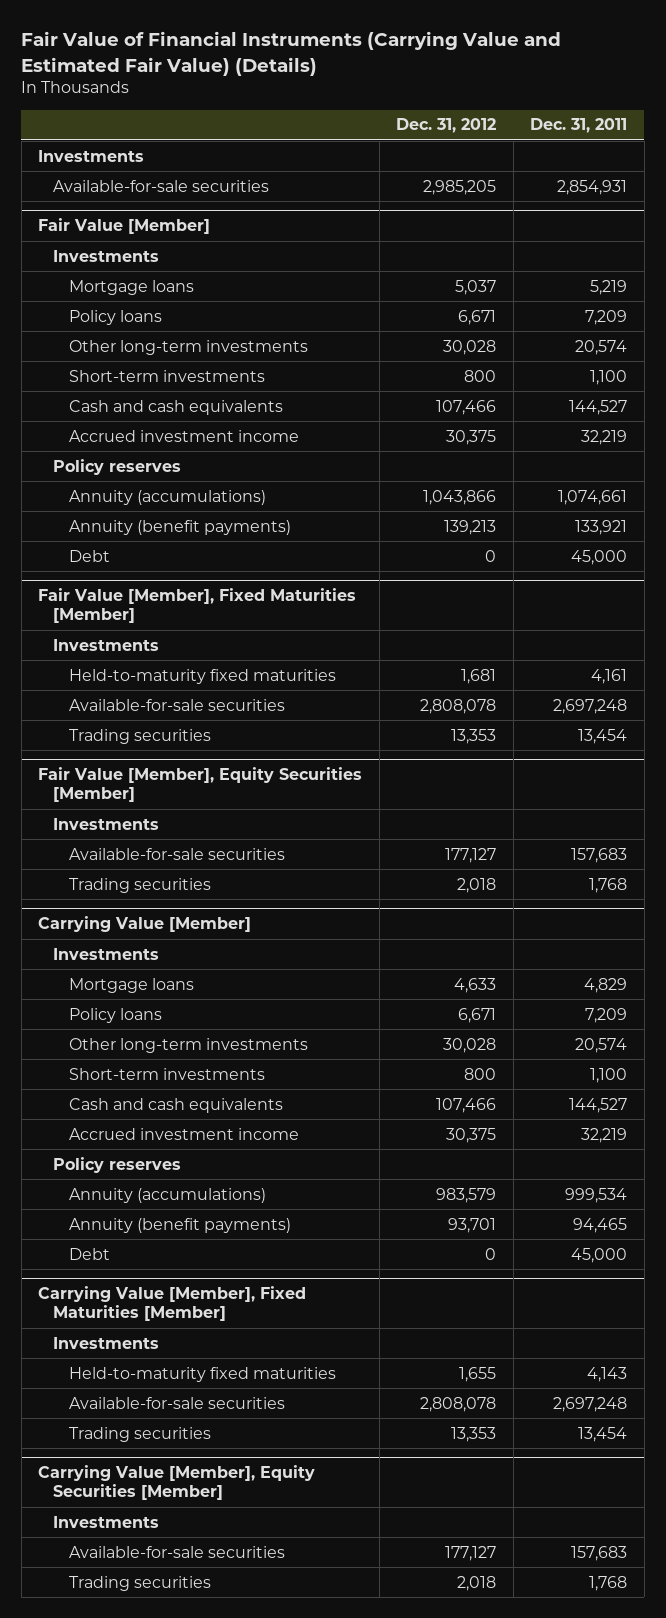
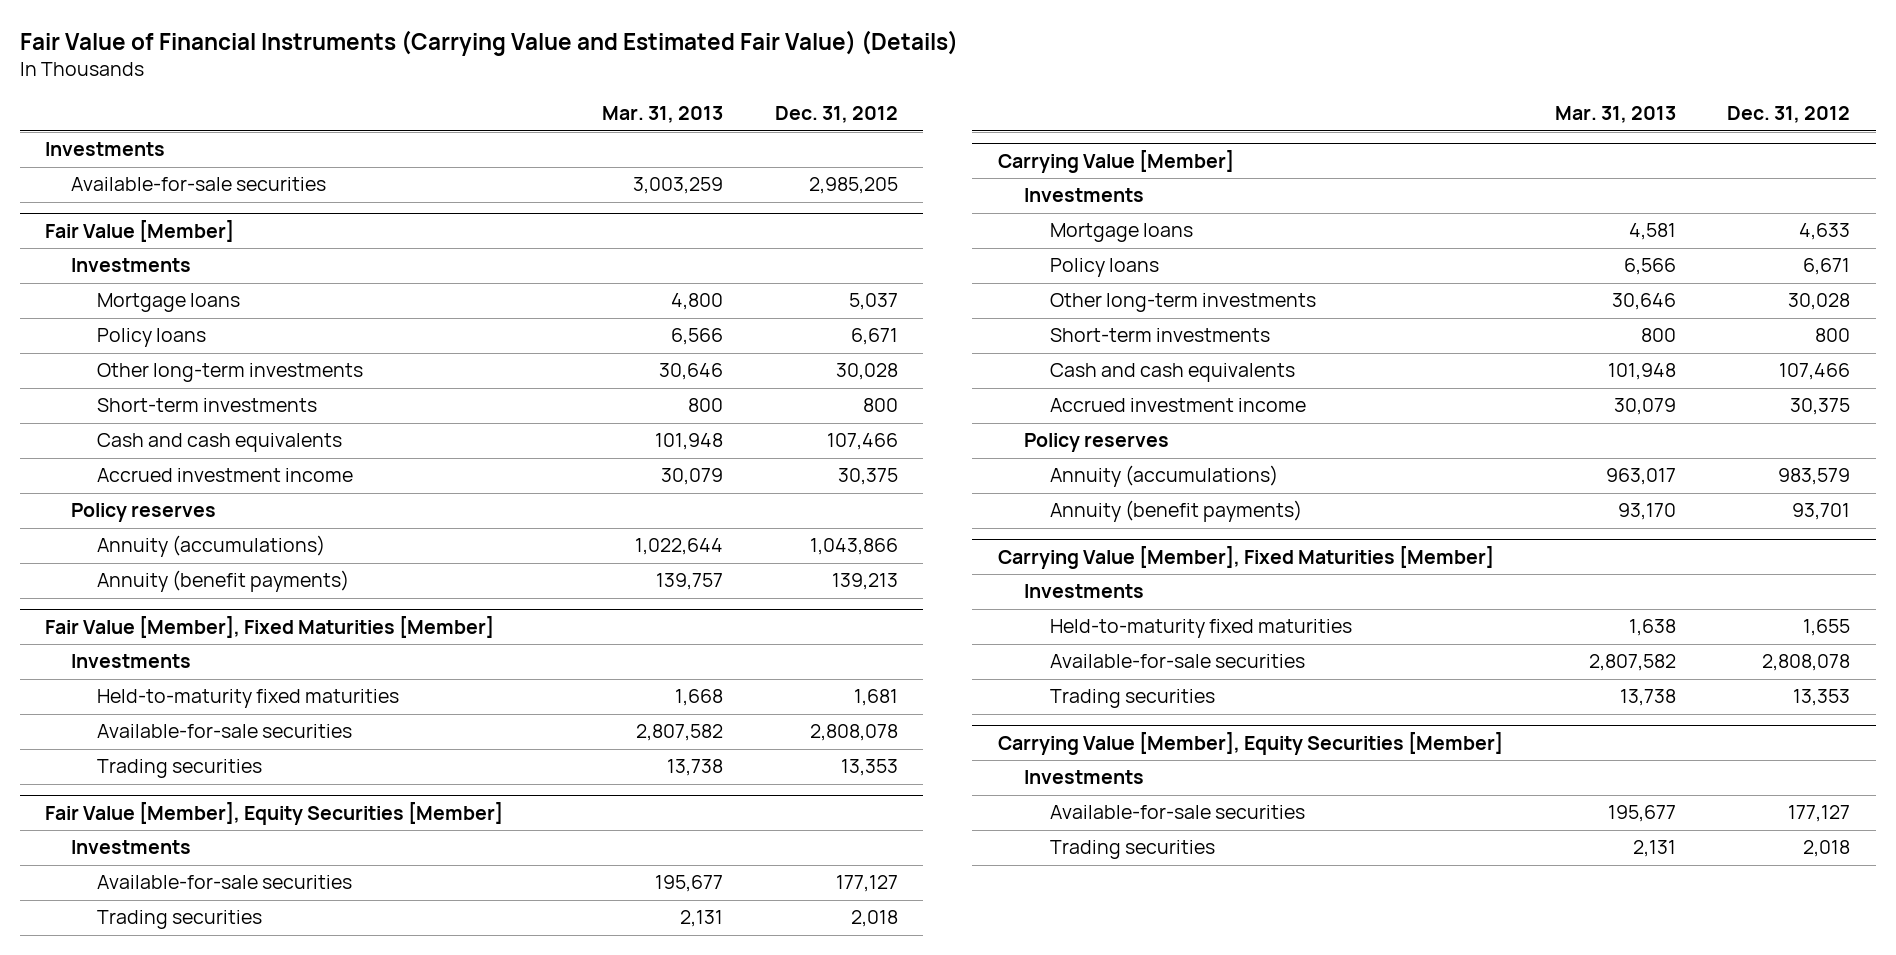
- | Dec. 31, 2012 | Dec. 31, 2011
+ | Mar. 31, 2013 | Dec. 31, 2012
@ Fair Value [Member]
- Debt | 0 | 45,000
@ Carrying Value [Member]
- Debt | 0 | 45,000

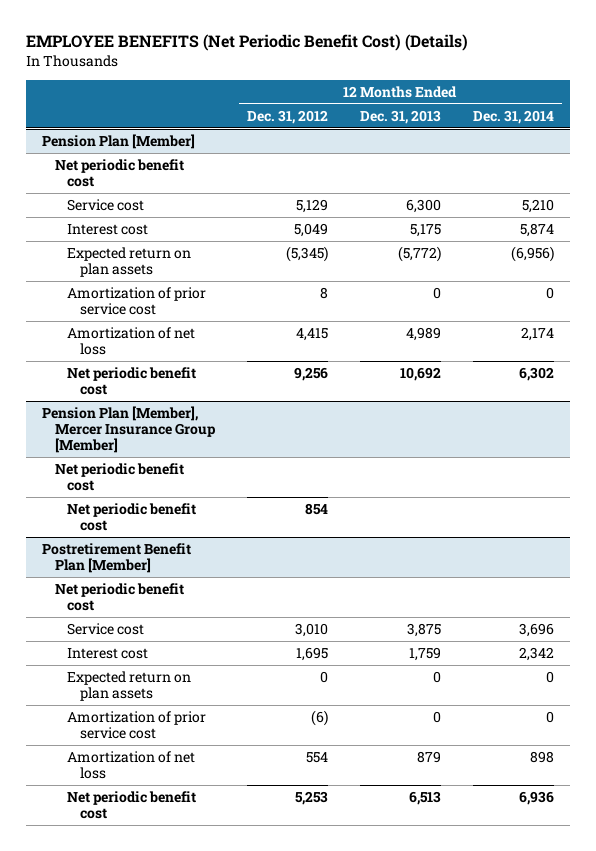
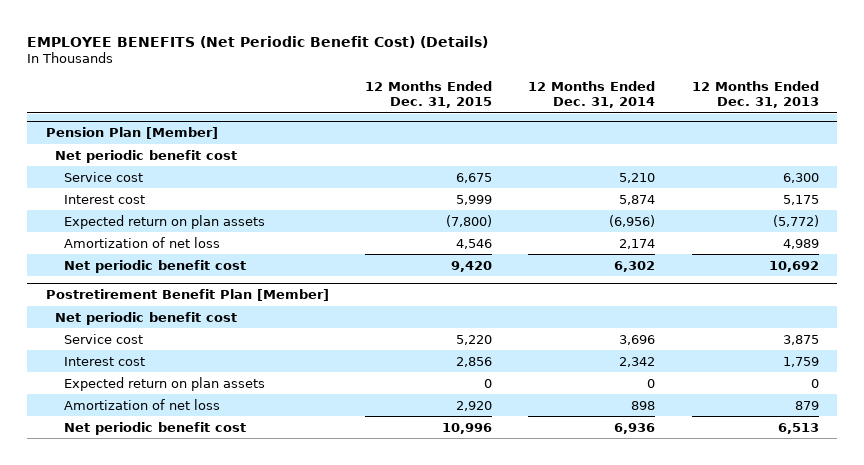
- | 12 Months Ended Dec. 31, 2012 | 12 Months Ended Dec. 31, 2013 | 12 Months Ended Dec. 31, 2014
+ | 12 Months Ended Dec. 31, 2015 | 12 Months Ended Dec. 31, 2014 | 12 Months Ended Dec. 31, 2013
@ Pension Plan [Member]
- Amortization of prior service cost | 8 | 0 | 0
- Pension Plan [Member], Mercer Insurance Group [Member]
- Net periodic benefit cost
- Net periodic benefit cost | 854 | |
@ Postretirement Benefit Plan [Member]
- Amortization of prior service cost | (6) | 0 | 0

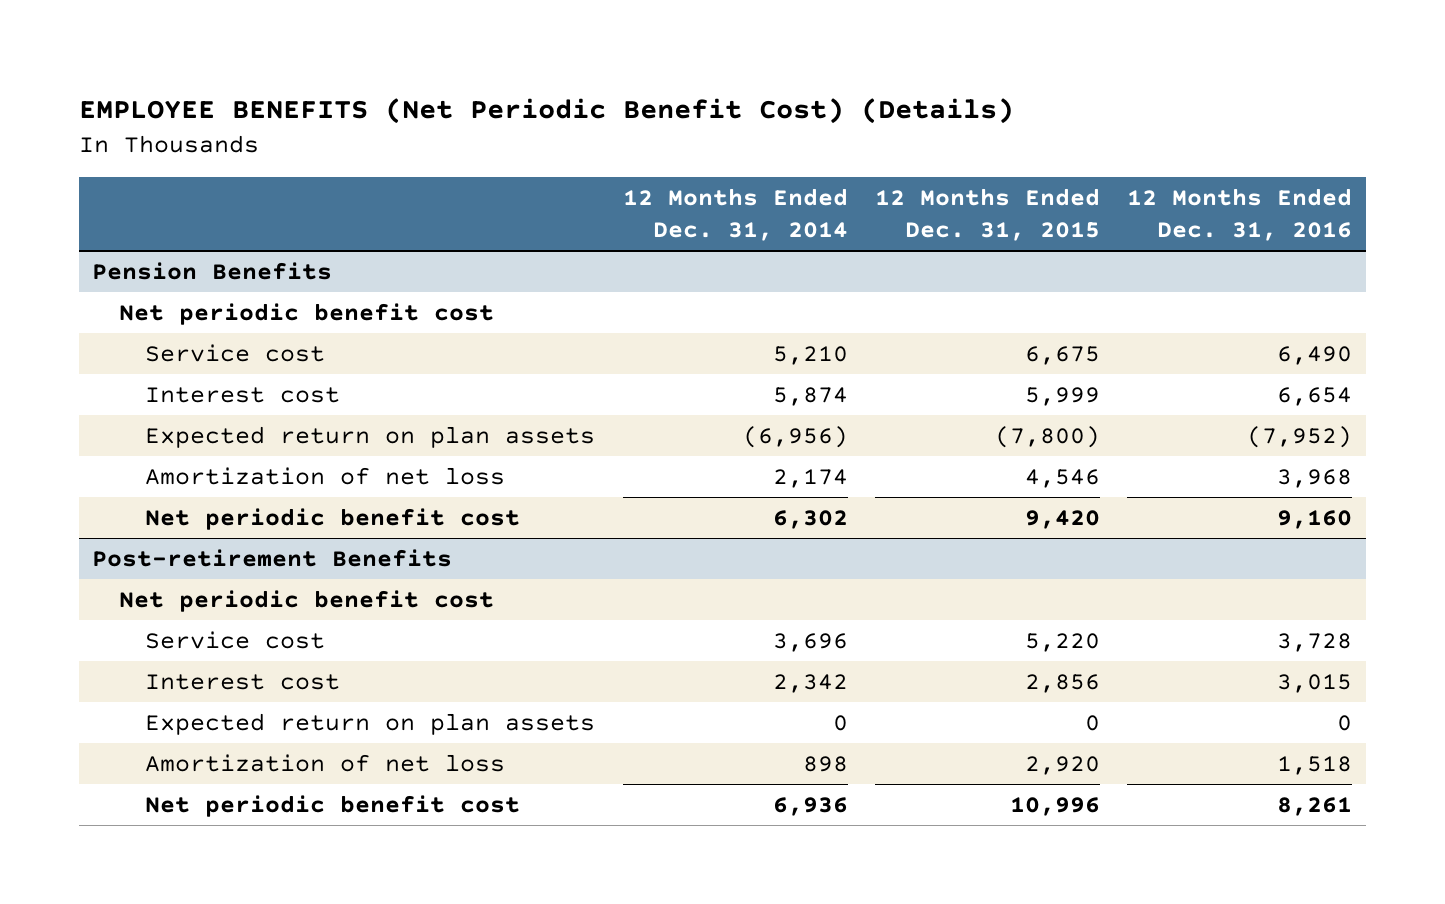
- | 12 Months Ended Dec. 31, 2015 | 12 Months Ended Dec. 31, 2014 | 12 Months Ended Dec. 31, 2013
+ | 12 Months Ended Dec. 31, 2014 | 12 Months Ended Dec. 31, 2015 | 12 Months Ended Dec. 31, 2016
- Pension Plan [Member]
+ Pension Benefits
- Postretirement Benefit Plan [Member]
+ Post-retirement Benefits

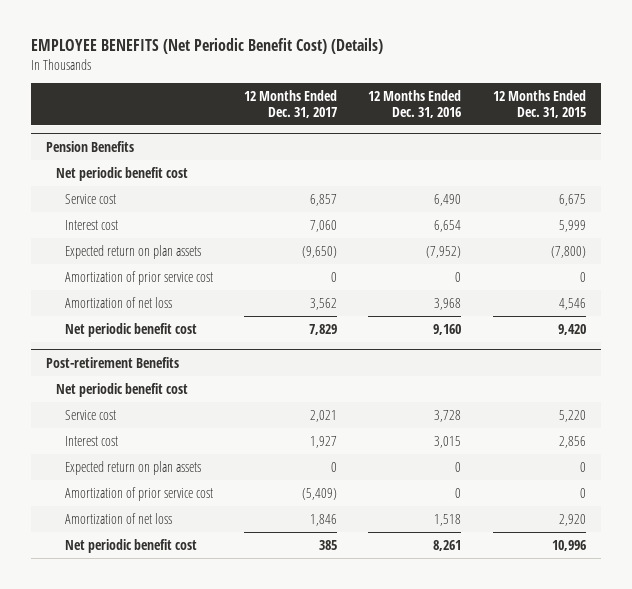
- | 12 Months Ended Dec. 31, 2014 | 12 Months Ended Dec. 31, 2015 | 12 Months Ended Dec. 31, 2016
+ | 12 Months Ended Dec. 31, 2017 | 12 Months Ended Dec. 31, 2016 | 12 Months Ended Dec. 31, 2015
@ Pension Benefits
+ Amortization of prior service cost | 0 | 0 | 0
@ Post-retirement Benefits
+ Amortization of prior service cost | (5,409) | 0 | 0

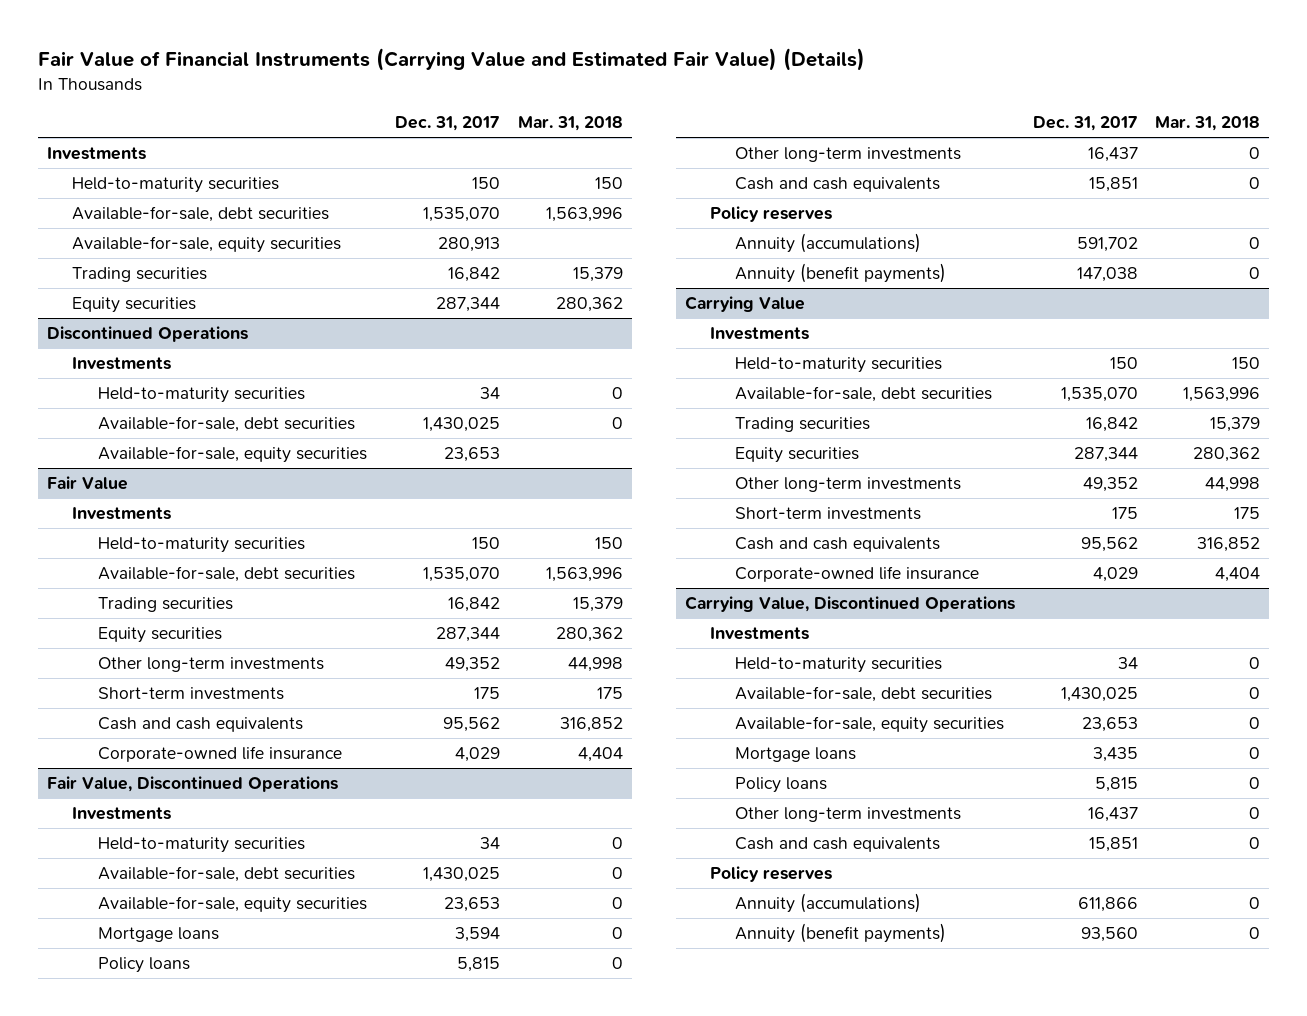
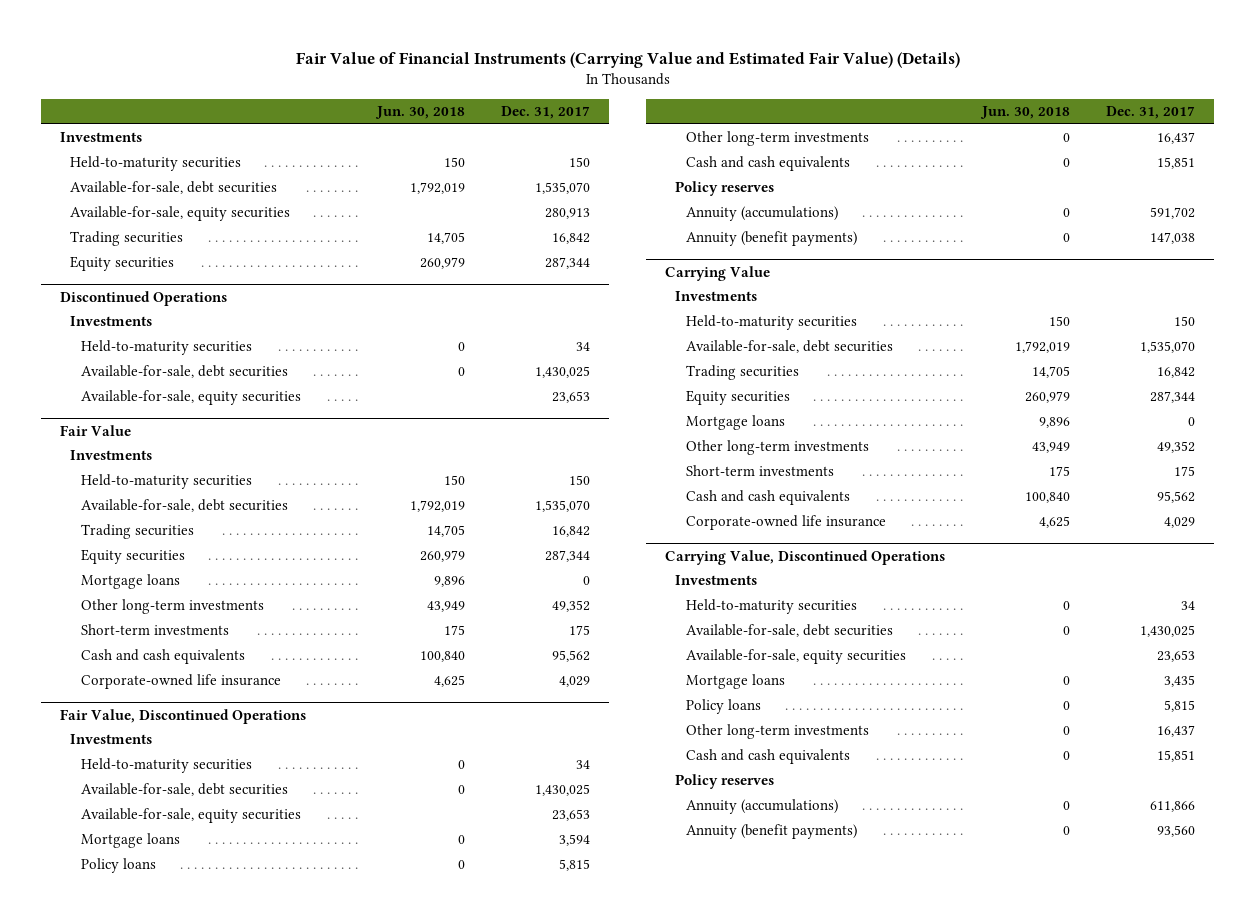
- | Dec. 31, 2017 | Mar. 31, 2018
+ | Jun. 30, 2018 | Dec. 31, 2017
@ Fair Value
+ Mortgage loans | 9,896 | 0
@ Carrying Value
+ Mortgage loans | 9,896 | 0

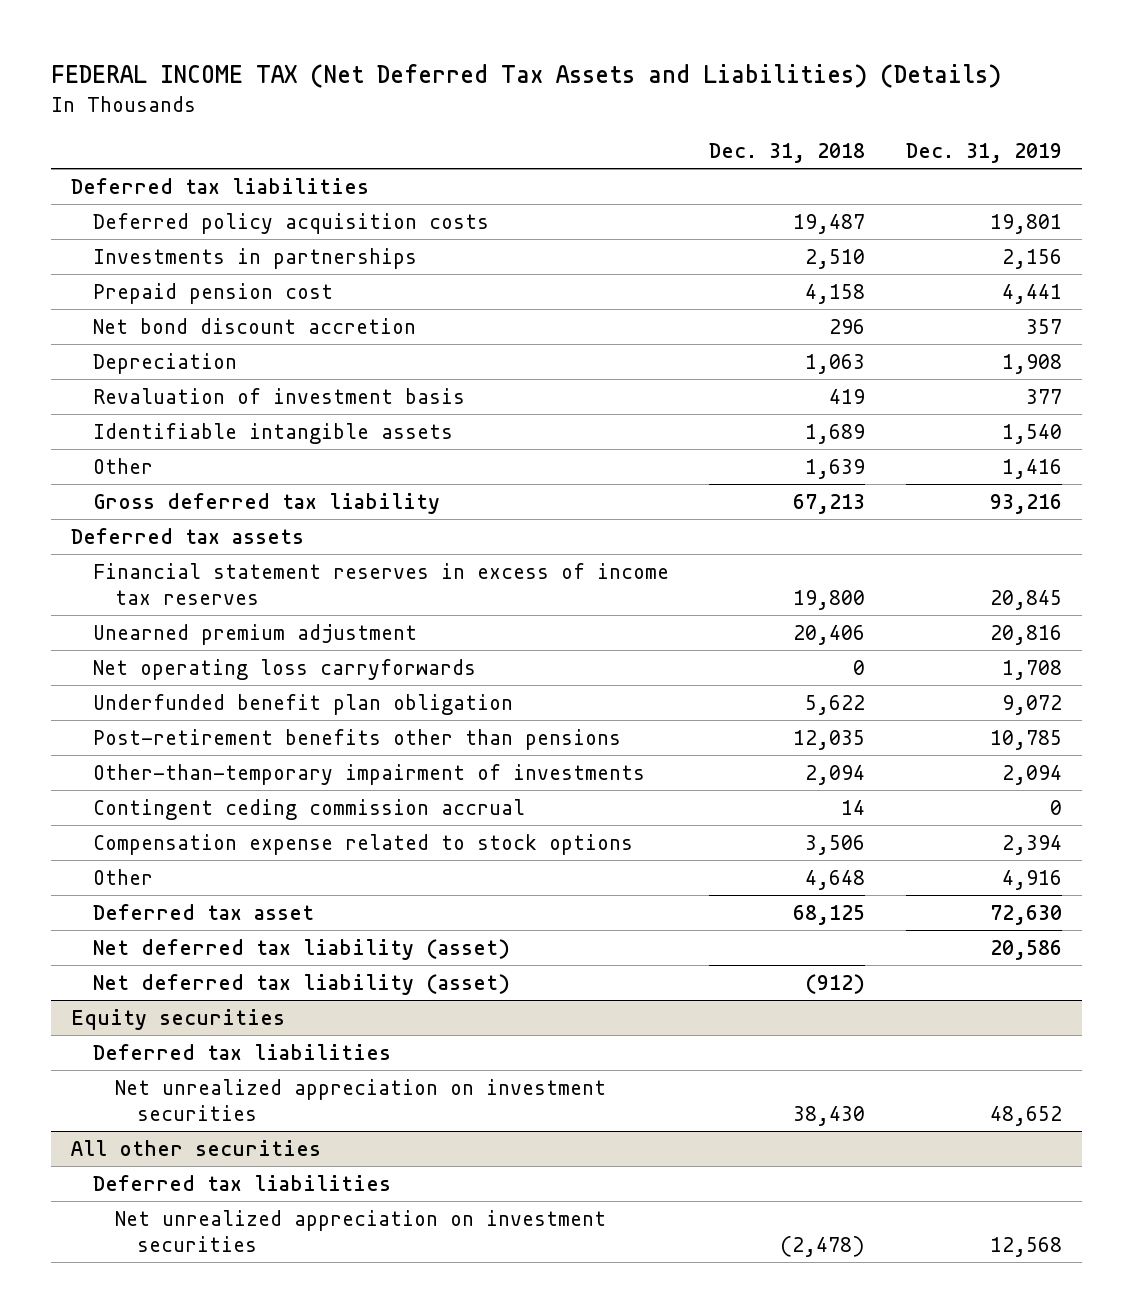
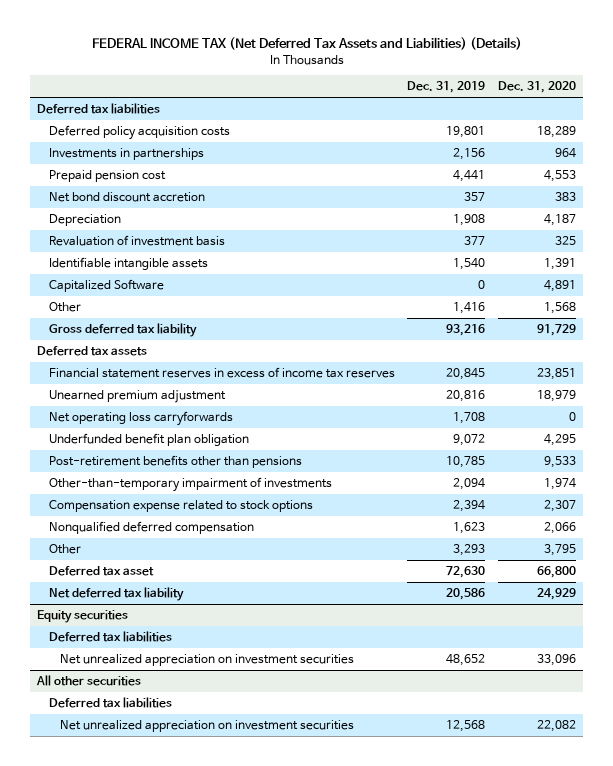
- | Dec. 31, 2018 | Dec. 31, 2019
+ | Dec. 31, 2019 | Dec. 31, 2020
+ Capitalized Software | 0 | 4,891
- Contingent ceding commission accrual | 14 | 0
- Other | 4,648 | 4,916
+ Nonqualified deferred compensation | 1,623 | 2,066
+ Other | 3,293 | 3,795
- Net deferred tax liability (asset) | | 20,586
- Net deferred tax liability (asset) | (912) |
+ Net deferred tax liability | 20,586 | 24,929

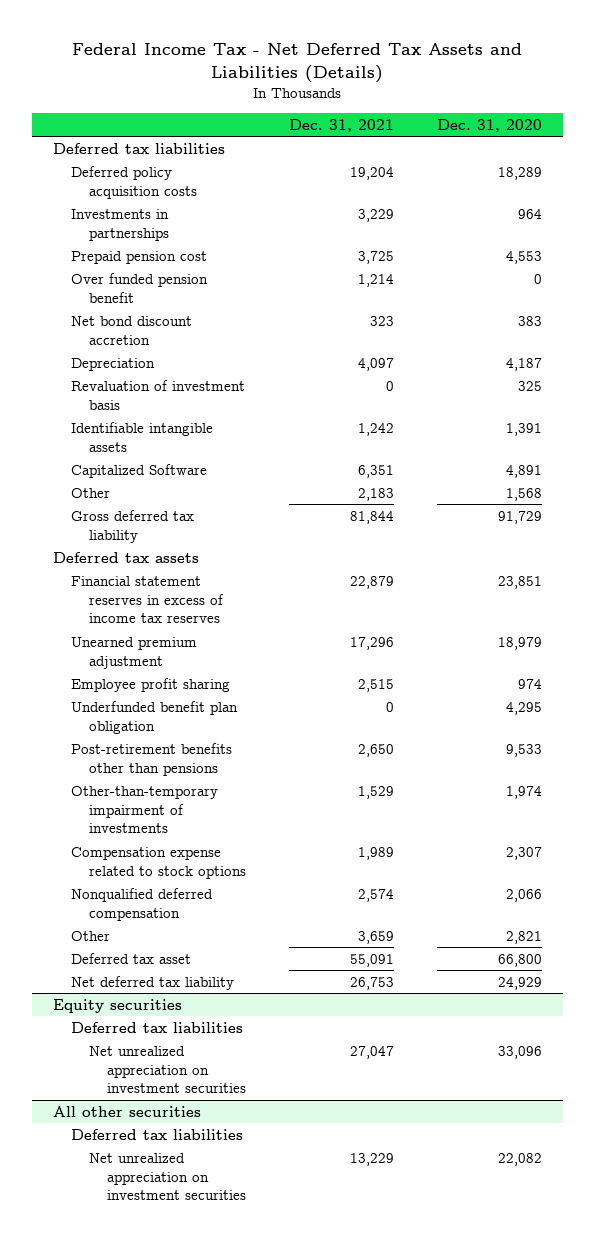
- FEDERAL INCOME TAX (Net Deferred Tax Assets and Liabilities) (Details)
+ Federal Income Tax - Net Deferred Tax Assets and Liabilities (Details)
- | Dec. 31, 2019 | Dec. 31, 2020
+ | Dec. 31, 2021 | Dec. 31, 2020
+ Over funded pension benefit | 1,214 | 0
- Net operating loss carryforwards | 1,708 | 0
+ Employee profit sharing | 2,515 | 974
- Other | 3,293 | 3,795
+ Other | 3,659 | 2,821

